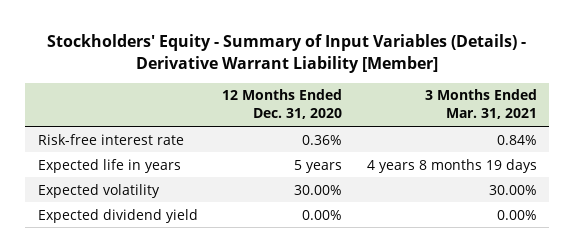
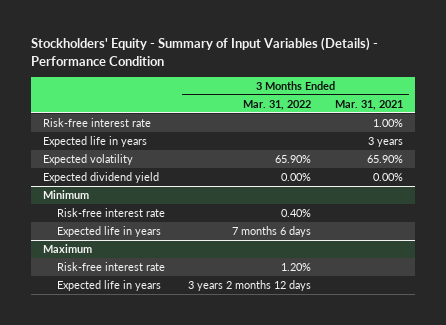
- Stockholders' Equity - Summary of Input Variables (Details) - Derivative Warrant Liability [Member]
+ Stockholders' Equity - Summary of Input Variables (Details) - Performance Condition
- | 12 Months Ended Dec. 31, 2020 | 3 Months Ended Mar. 31, 2021
+ | 3 Months Ended Mar. 31, 2022 | 3 Months Ended Mar. 31, 2021
- Risk-free interest rate | 0.36% | 0.84%
- Expected life in years | 5 years | 4 years 8 months 19 days
- Expected volatility | 30.00% | 30.00%
+ Risk-free interest rate | | 1.00%
+ Expected life in years | | 3 years
+ Expected volatility | 65.90% | 65.90%
+ Minimum
+ Risk-free interest rate | 0.40% |
+ Expected life in years | 7 months 6 days |
+ Maximum
+ Risk-free interest rate | 1.20% |
+ Expected life in years | 3 years 2 months 12 days |

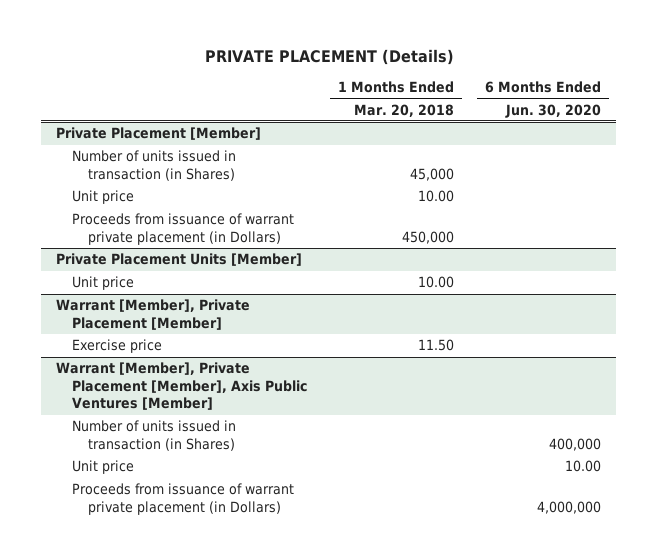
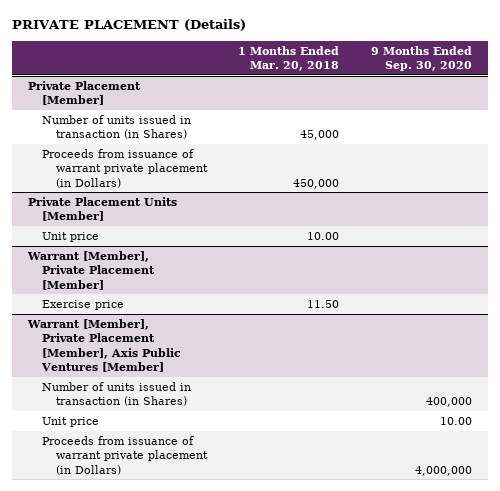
- | 1 Months Ended Mar. 20, 2018 | 6 Months Ended Jun. 30, 2020
+ | 1 Months Ended Mar. 20, 2018 | 9 Months Ended Sep. 30, 2020
@ Private Placement [Member]
- Unit price | 10.00 |

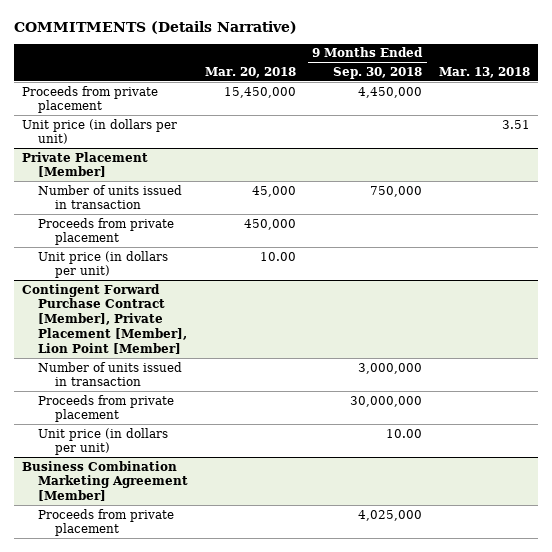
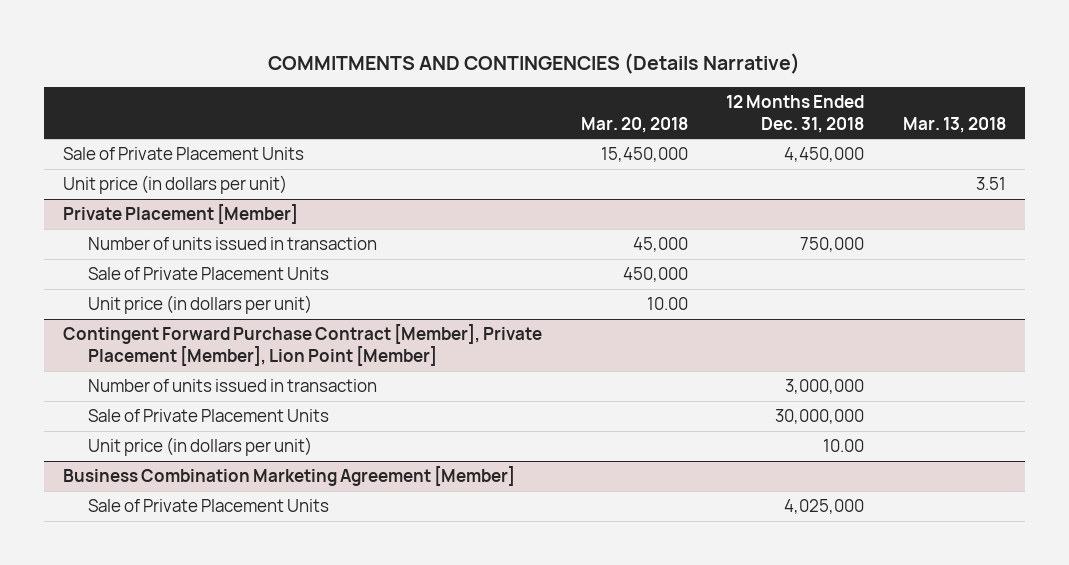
- COMMITMENTS (Details Narrative)
+ COMMITMENTS AND CONTINGENCIES (Details Narrative)
- | Mar. 20, 2018 | 9 Months Ended Sep. 30, 2018 | Mar. 13, 2018
+ | Mar. 20, 2018 | 12 Months Ended Dec. 31, 2018 | Mar. 13, 2018
- Proceeds from private placement | 15,450,000 | 4,450,000 |
+ Sale of Private Placement Units | 15,450,000 | 4,450,000 |
@ Private Placement [Member]
- Proceeds from private placement | 450,000 | |
+ Sale of Private Placement Units | 450,000 | |
@ Contingent Forward Purchase Contract [Member], Private Placement [Member], Lion Point [Member]
- Proceeds from private placement | | 30,000,000 |
+ Sale of Private Placement Units | | 30,000,000 |
@ Business Combination Marketing Agreement [Member]
- Proceeds from private placement | | 4,025,000 |
+ Sale of Private Placement Units | | 4,025,000 |

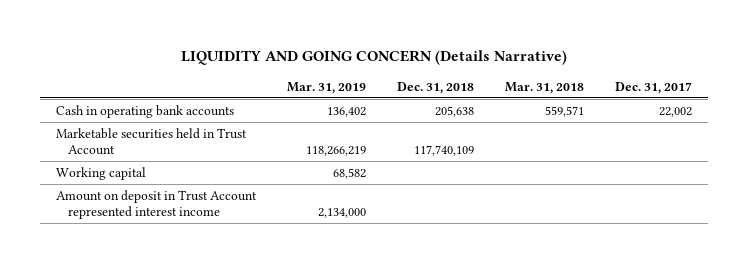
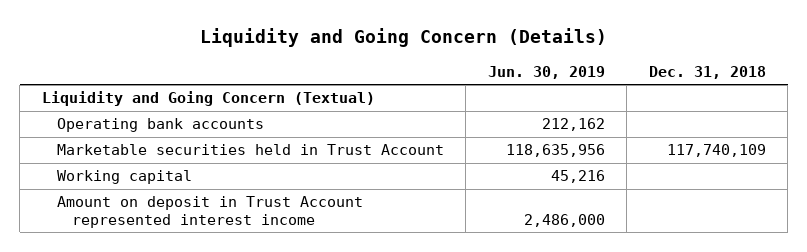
- LIQUIDITY AND GOING CONCERN (Details Narrative)
+ Liquidity and Going Concern (Details)
- | Mar. 31, 2019 | Dec. 31, 2018 | Mar. 31, 2018 | Dec. 31, 2017
+ | Jun. 30, 2019 | Dec. 31, 2018
- Cash in operating bank accounts | 136,402 | 205,638 | 559,571 | 22,002
+ Liquidity and Going Concern (Textual)
+ Operating bank accounts | 212,162 |

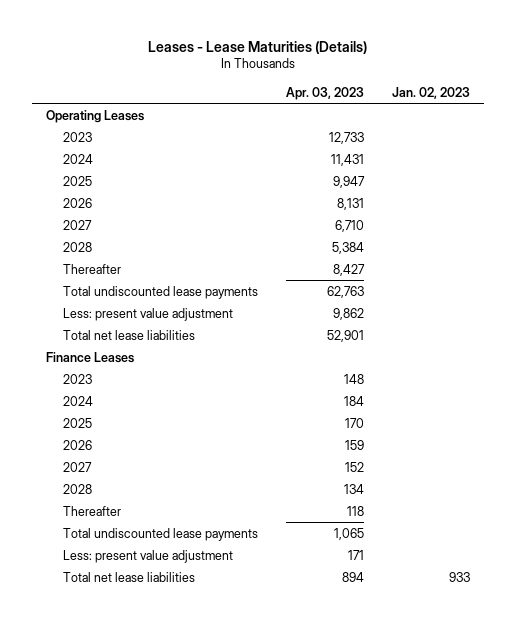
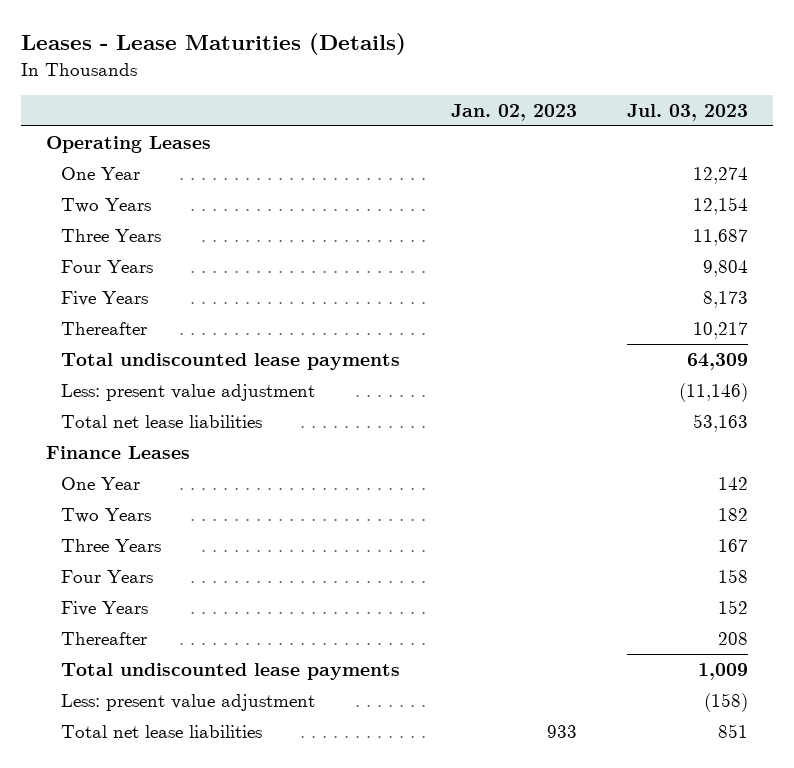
- | Apr. 03, 2023 | Jan. 02, 2023
+ | Jan. 02, 2023 | Jul. 03, 2023
- 2023 | 12,733 |
- 2024 | 11,431 |
- 2025 | 9,947 |
- 2026 | 8,131 |
- 2027 | 6,710 |
- 2028 | 5,384 |
+ One Year | | 12,274
+ Two Years | | 12,154
+ Three Years | | 11,687
+ Four Years | | 9,804
+ Five Years | | 8,173
- 2023 | 148 |
- 2024 | 184 |
- 2025 | 170 |
- 2026 | 159 |
- 2027 | 152 |
- 2028 | 134 |
+ One Year | | 142
+ Two Years | | 182
+ Three Years | | 167
+ Four Years | | 158
+ Five Years | | 152

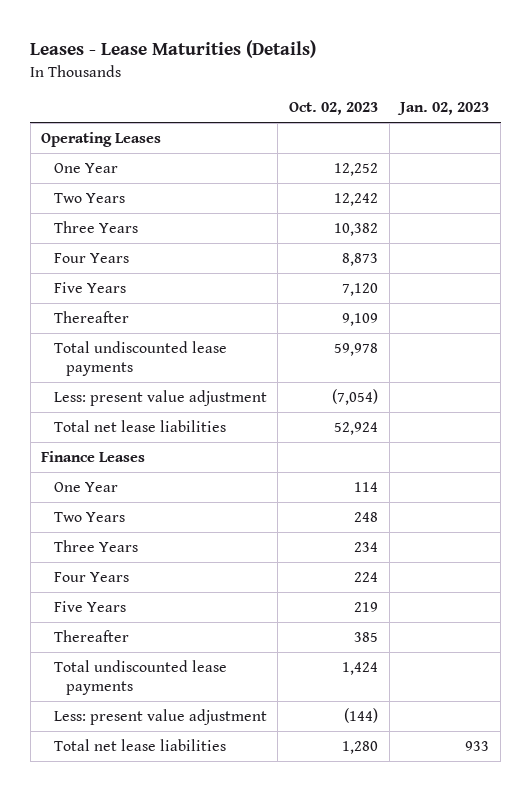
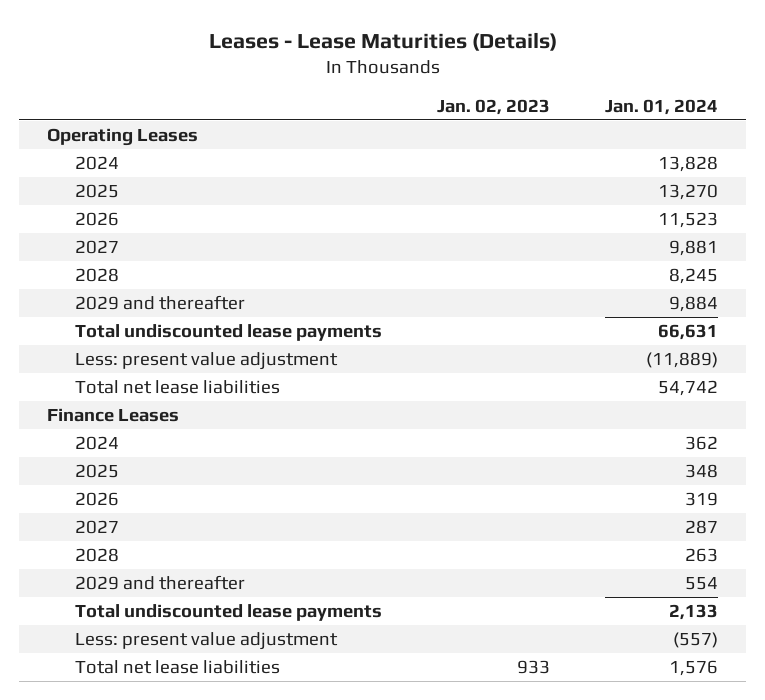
- | Oct. 02, 2023 | Jan. 02, 2023
+ | Jan. 02, 2023 | Jan. 01, 2024
- One Year | 12,252 |
- Two Years | 12,242 |
- Three Years | 10,382 |
- Four Years | 8,873 |
- Five Years | 7,120 |
- Thereafter | 9,109 |
+ 2024 | | 13,828
+ 2025 | | 13,270
+ 2026 | | 11,523
+ 2027 | | 9,881
+ 2028 | | 8,245
+ 2029 and thereafter | | 9,884
- One Year | 114 |
- Two Years | 248 |
- Three Years | 234 |
- Four Years | 224 |
- Five Years | 219 |
- Thereafter | 385 |
+ 2024 | | 362
+ 2025 | | 348
+ 2026 | | 319
+ 2027 | | 287
+ 2028 | | 263
+ 2029 and thereafter | | 554

